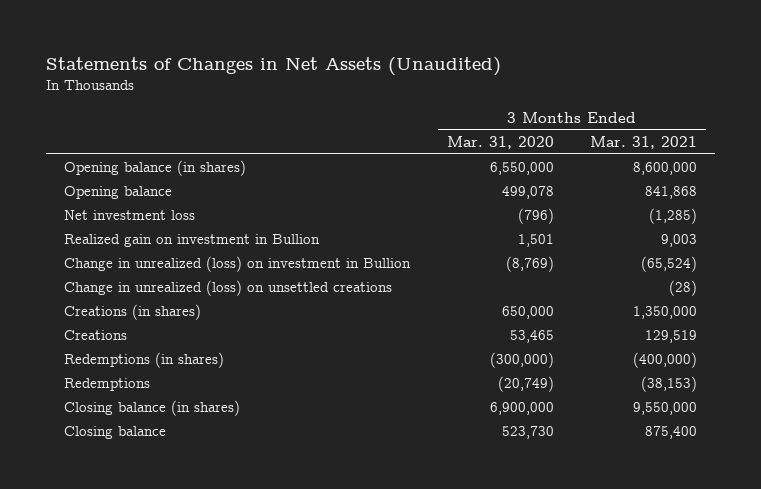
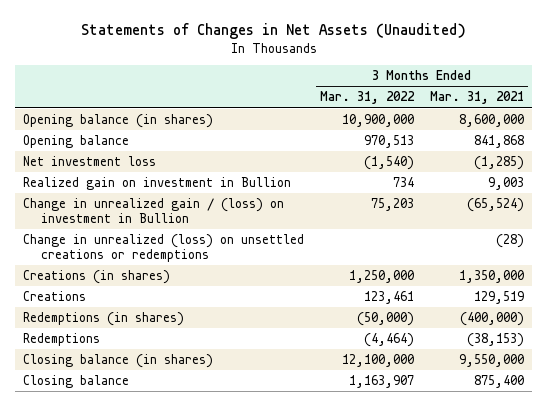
- | 3 Months Ended Mar. 31, 2020 | 3 Months Ended Mar. 31, 2021
+ | 3 Months Ended Mar. 31, 2022 | 3 Months Ended Mar. 31, 2021
- Change in unrealized (loss) on investment in Bullion | (8,769) | (65,524)
- Change in unrealized (loss) on unsettled creations | | (28)
+ Change in unrealized gain / (loss) on investment in Bullion | 75,203 | (65,524)
+ Change in unrealized (loss) on unsettled creations or redemptions | | (28)

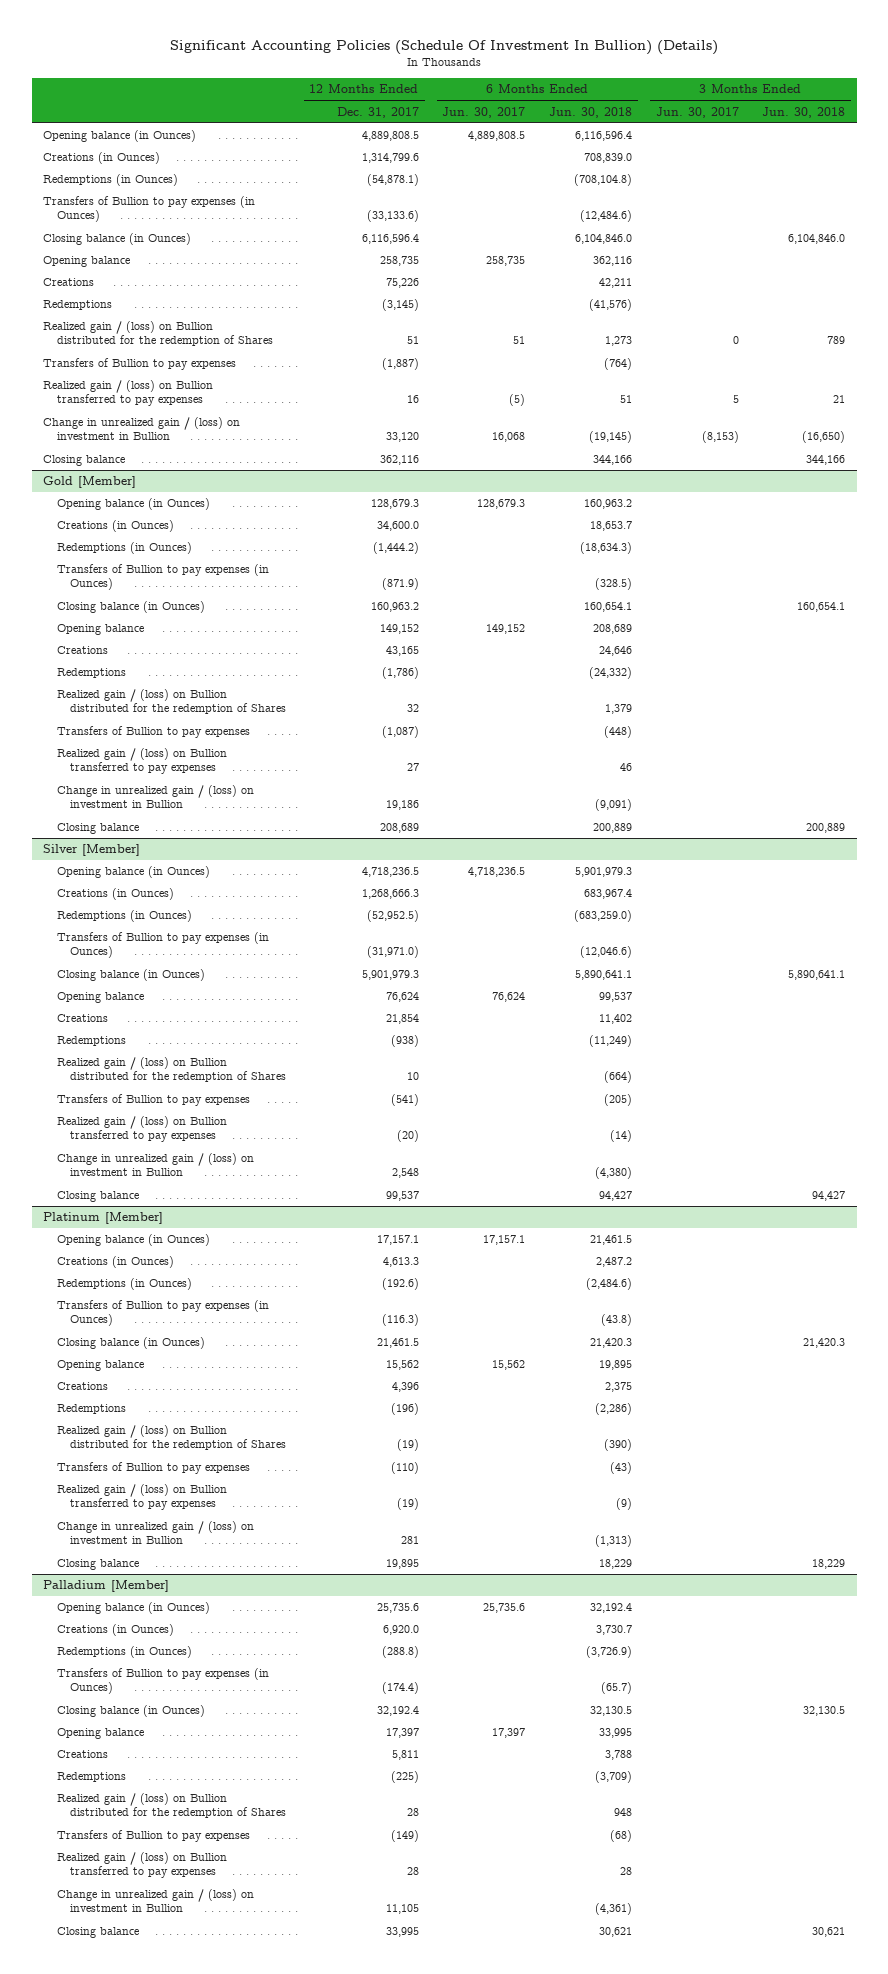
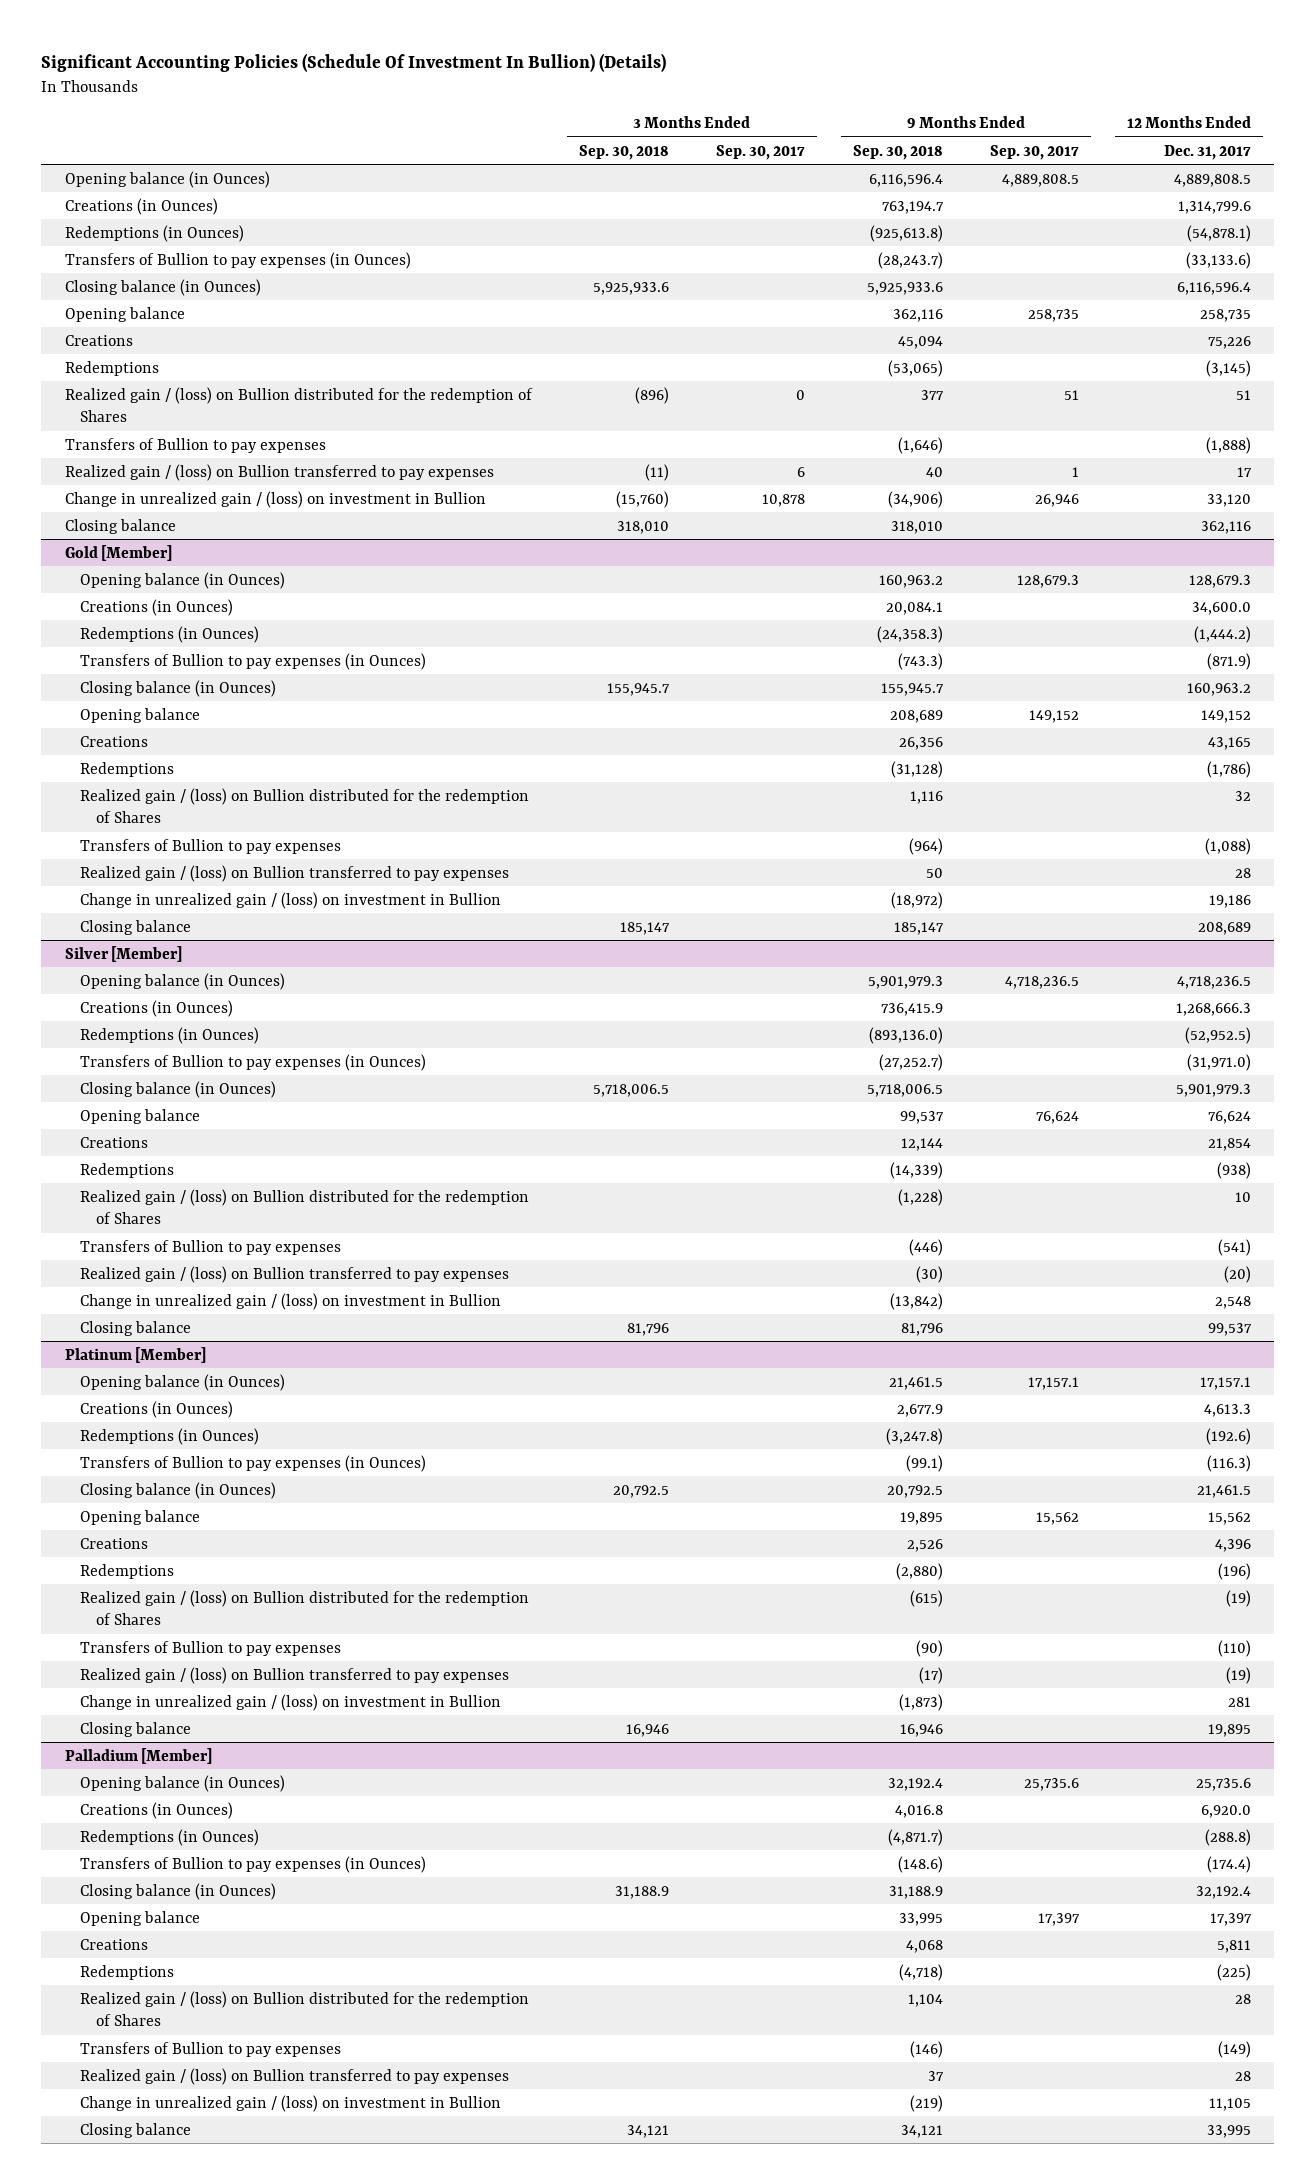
- | 12 Months Ended Dec. 31, 2017 | 6 Months Ended Jun. 30, 2017 | 6 Months Ended Jun. 30, 2018 | 3 Months Ended Jun. 30, 2017 | 3 Months Ended Jun. 30, 2018
+ | 3 Months Ended Sep. 30, 2018 | 3 Months Ended Sep. 30, 2017 | 9 Months Ended Sep. 30, 2018 | 9 Months Ended Sep. 30, 2017 | 12 Months Ended Dec. 31, 2017
- Transfers of Bullion to pay expenses | (1,887) | | (764) | |
- Realized gain / (loss) on Bullion transferred to pay expenses | 16 | (5) | 51 | 5 | 21
+ Transfers of Bullion to pay expenses | | | (1,646) | | (1,888)
+ Realized gain / (loss) on Bullion transferred to pay expenses | (11) | 6 | 40 | 1 | 17
@ Gold [Member]
- Transfers of Bullion to pay expenses | (1,087) | | (448) | |
- Realized gain / (loss) on Bullion transferred to pay expenses | 27 | | 46 | |
+ Transfers of Bullion to pay expenses | | | (964) | | (1,088)
+ Realized gain / (loss) on Bullion transferred to pay expenses | | | 50 | | 28

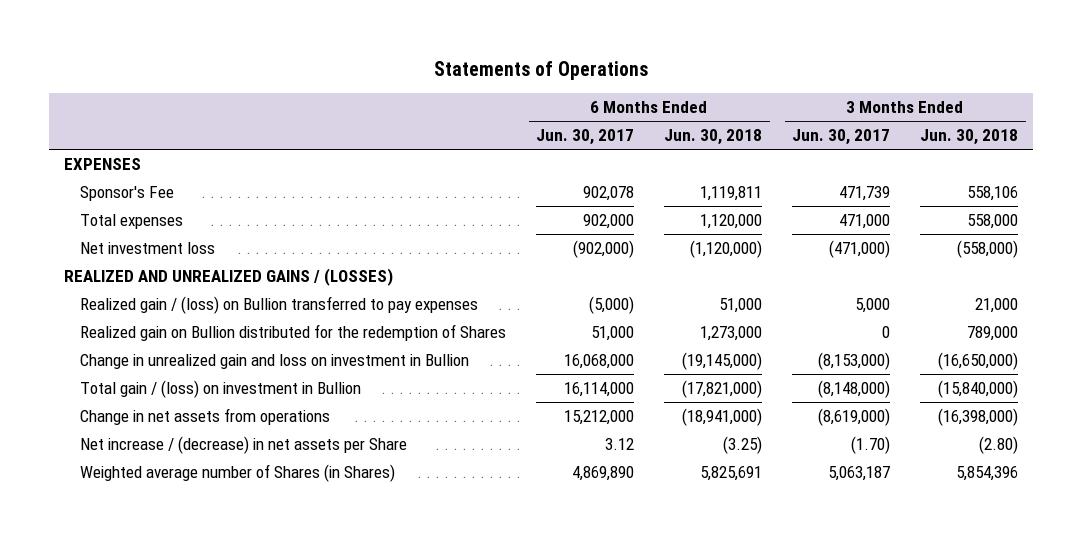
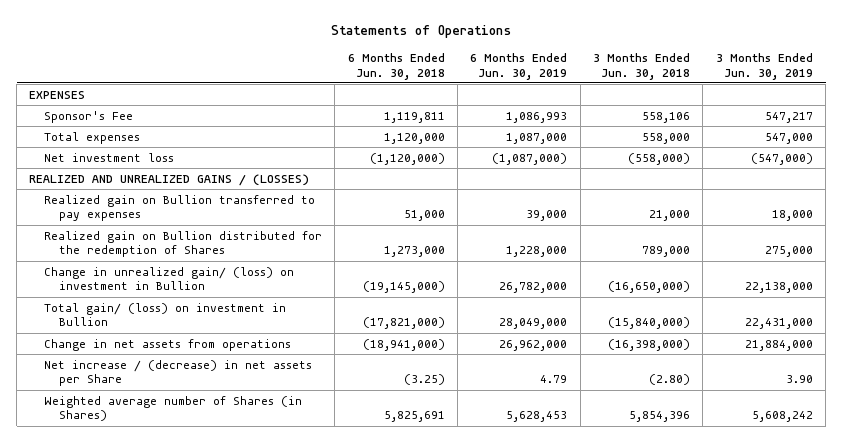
- | 6 Months Ended Jun. 30, 2017 | 6 Months Ended Jun. 30, 2018 | 3 Months Ended Jun. 30, 2017 | 3 Months Ended Jun. 30, 2018
+ | 6 Months Ended Jun. 30, 2018 | 6 Months Ended Jun. 30, 2019 | 3 Months Ended Jun. 30, 2018 | 3 Months Ended Jun. 30, 2019
- Realized gain / (loss) on Bullion transferred to pay expenses | (5,000) | 51,000 | 5,000 | 21,000
+ Realized gain on Bullion transferred to pay expenses | 51,000 | 39,000 | 21,000 | 18,000
- Change in unrealized gain and loss on investment in Bullion | 16,068,000 | (19,145,000) | (8,153,000) | (16,650,000)
- Total gain / (loss) on investment in Bullion | 16,114,000 | (17,821,000) | (8,148,000) | (15,840,000)
+ Change in unrealized gain/ (loss) on investment in Bullion | (19,145,000) | 26,782,000 | (16,650,000) | 22,138,000
+ Total gain/ (loss) on investment in Bullion | (17,821,000) | 28,049,000 | (15,840,000) | 22,431,000

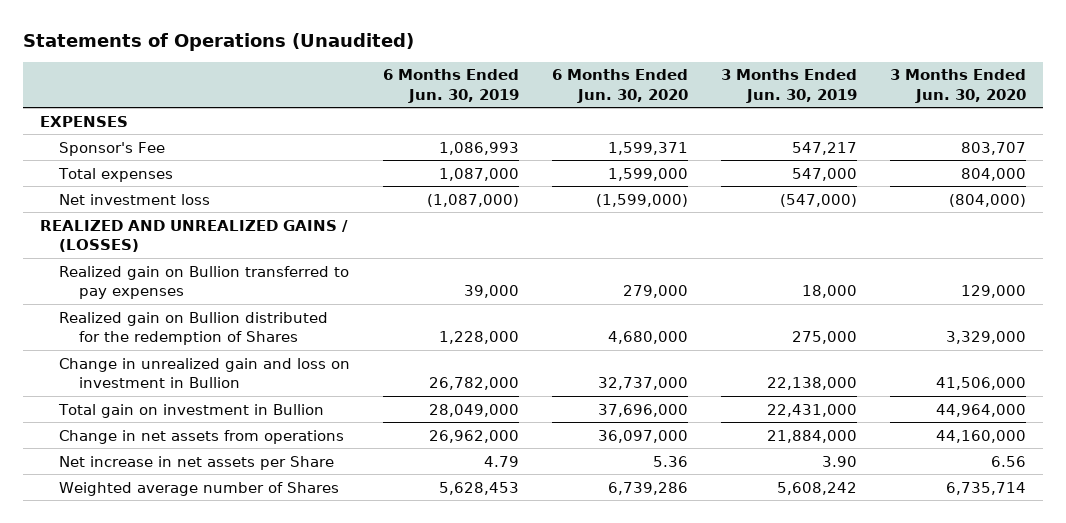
- Statements of Operations
+ Statements of Operations (Unaudited)
- | 6 Months Ended Jun. 30, 2018 | 6 Months Ended Jun. 30, 2019 | 3 Months Ended Jun. 30, 2018 | 3 Months Ended Jun. 30, 2019
+ | 6 Months Ended Jun. 30, 2019 | 6 Months Ended Jun. 30, 2020 | 3 Months Ended Jun. 30, 2019 | 3 Months Ended Jun. 30, 2020
- Change in unrealized gain/ (loss) on investment in Bullion | (19,145,000) | 26,782,000 | (16,650,000) | 22,138,000
- Total gain/ (loss) on investment in Bullion | (17,821,000) | 28,049,000 | (15,840,000) | 22,431,000
+ Change in unrealized gain and loss on investment in Bullion | 26,782,000 | 32,737,000 | 22,138,000 | 41,506,000
+ Total gain on investment in Bullion | 28,049,000 | 37,696,000 | 22,431,000 | 44,964,000
- Net increase / (decrease) in net assets per Share | (3.25) | 4.79 | (2.80) | 3.90
- Weighted average number of Shares (in Shares) | 5,825,691 | 5,628,453 | 5,854,396 | 5,608,242
+ Net increase in net assets per Share | 4.79 | 5.36 | 3.90 | 6.56
+ Weighted average number of Shares | 5,628,453 | 6,739,286 | 5,608,242 | 6,735,714

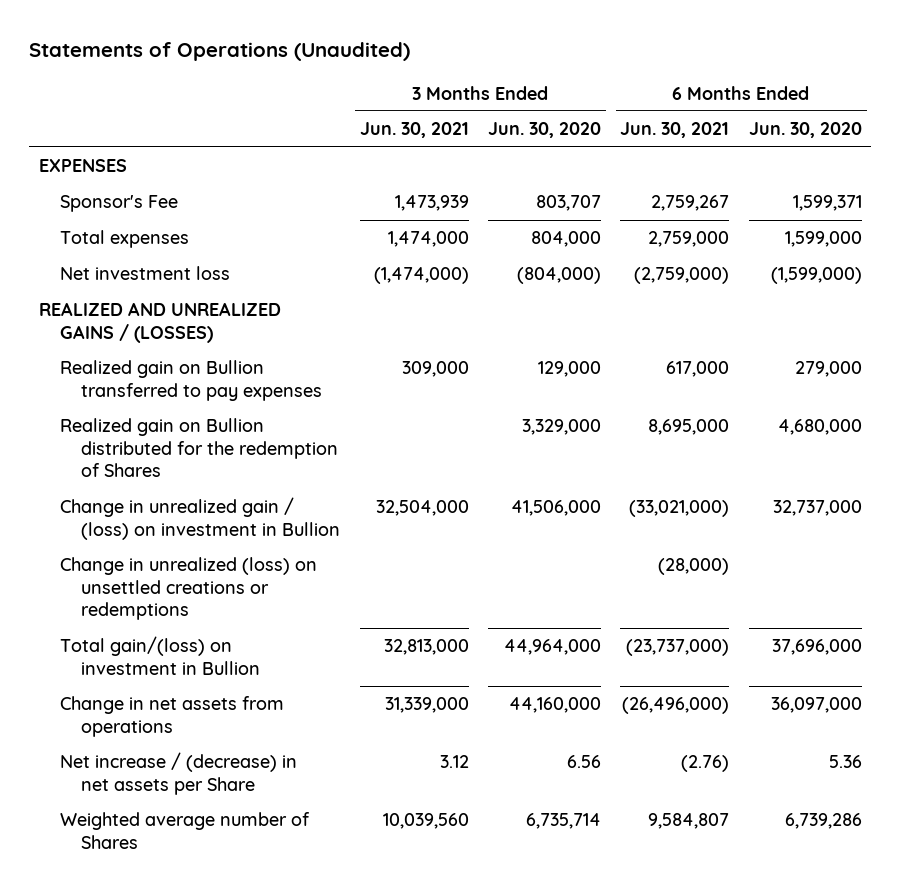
- | 6 Months Ended Jun. 30, 2019 | 6 Months Ended Jun. 30, 2020 | 3 Months Ended Jun. 30, 2019 | 3 Months Ended Jun. 30, 2020
+ | 3 Months Ended Jun. 30, 2021 | 3 Months Ended Jun. 30, 2020 | 6 Months Ended Jun. 30, 2021 | 6 Months Ended Jun. 30, 2020
- Change in unrealized gain and loss on investment in Bullion | 26,782,000 | 32,737,000 | 22,138,000 | 41,506,000
- Total gain on investment in Bullion | 28,049,000 | 37,696,000 | 22,431,000 | 44,964,000
+ Change in unrealized gain / (loss) on investment in Bullion | 32,504,000 | 41,506,000 | (33,021,000) | 32,737,000
+ Change in unrealized (loss) on unsettled creations or redemptions | | | (28,000) |
+ Total gain/(loss) on investment in Bullion | 32,813,000 | 44,964,000 | (23,737,000) | 37,696,000
- Net increase in net assets per Share | 4.79 | 5.36 | 3.90 | 6.56
+ Net increase / (decrease) in net assets per Share | 3.12 | 6.56 | (2.76) | 5.36

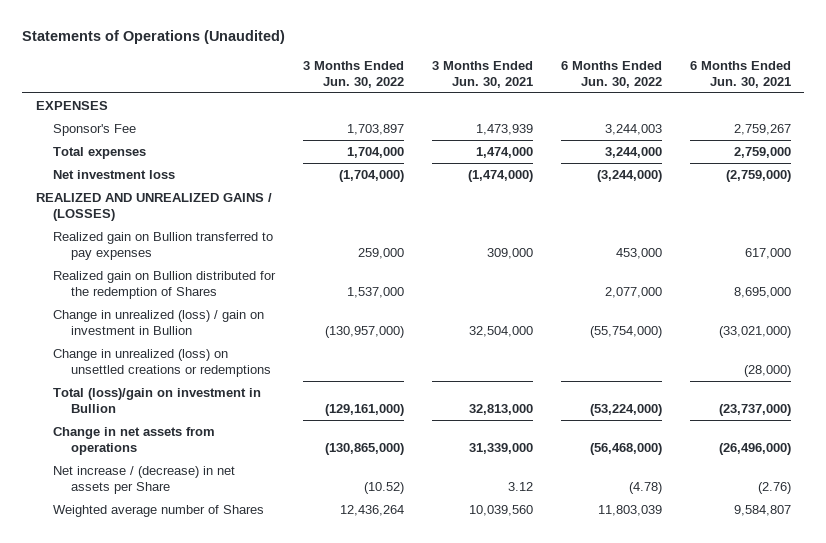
- | 3 Months Ended Jun. 30, 2021 | 3 Months Ended Jun. 30, 2020 | 6 Months Ended Jun. 30, 2021 | 6 Months Ended Jun. 30, 2020
+ | 3 Months Ended Jun. 30, 2022 | 3 Months Ended Jun. 30, 2021 | 6 Months Ended Jun. 30, 2022 | 6 Months Ended Jun. 30, 2021
- Change in unrealized gain / (loss) on investment in Bullion | 32,504,000 | 41,506,000 | (33,021,000) | 32,737,000
+ Change in unrealized (loss) / gain on investment in Bullion | (130,957,000) | 32,504,000 | (55,754,000) | (33,021,000)
- Total gain/(loss) on investment in Bullion | 32,813,000 | 44,964,000 | (23,737,000) | 37,696,000
+ Total (loss)/gain on investment in Bullion | (129,161,000) | 32,813,000 | (53,224,000) | (23,737,000)

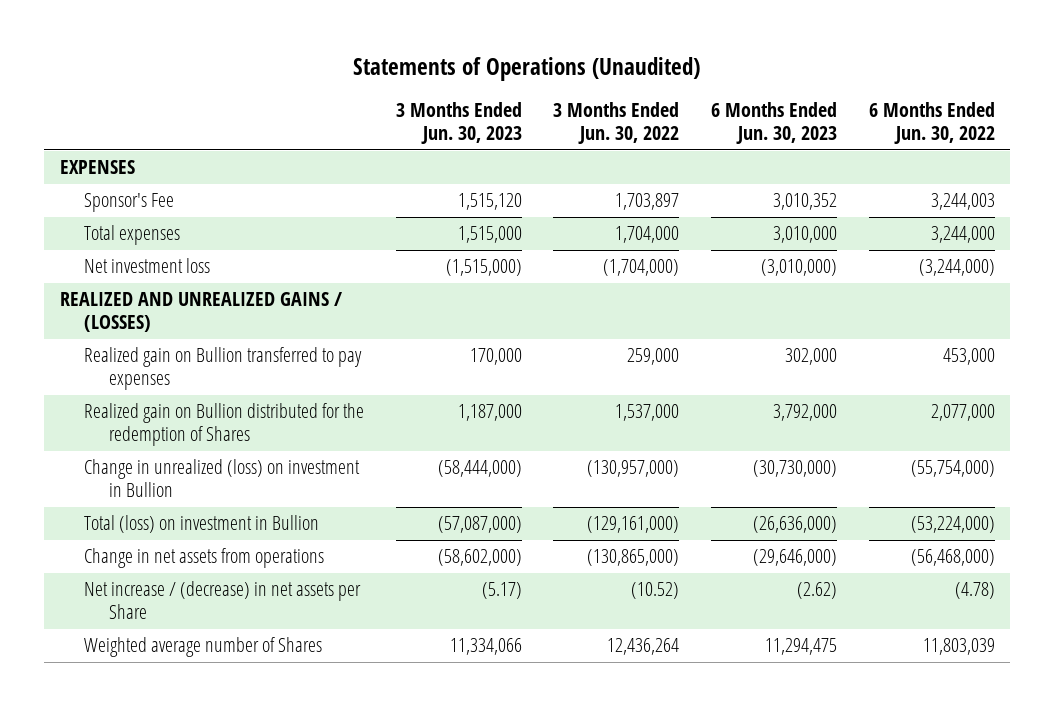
- | 3 Months Ended Jun. 30, 2022 | 3 Months Ended Jun. 30, 2021 | 6 Months Ended Jun. 30, 2022 | 6 Months Ended Jun. 30, 2021
+ | 3 Months Ended Jun. 30, 2023 | 3 Months Ended Jun. 30, 2022 | 6 Months Ended Jun. 30, 2023 | 6 Months Ended Jun. 30, 2022
- Change in unrealized (loss) / gain on investment in Bullion | (130,957,000) | 32,504,000 | (55,754,000) | (33,021,000)
- Change in unrealized (loss) on unsettled creations or redemptions | | | | (28,000)
- Total (loss)/gain on investment in Bullion | (129,161,000) | 32,813,000 | (53,224,000) | (23,737,000)
+ Change in unrealized (loss) on investment in Bullion | (58,444,000) | (130,957,000) | (30,730,000) | (55,754,000)
+ Total (loss) on investment in Bullion | (57,087,000) | (129,161,000) | (26,636,000) | (53,224,000)

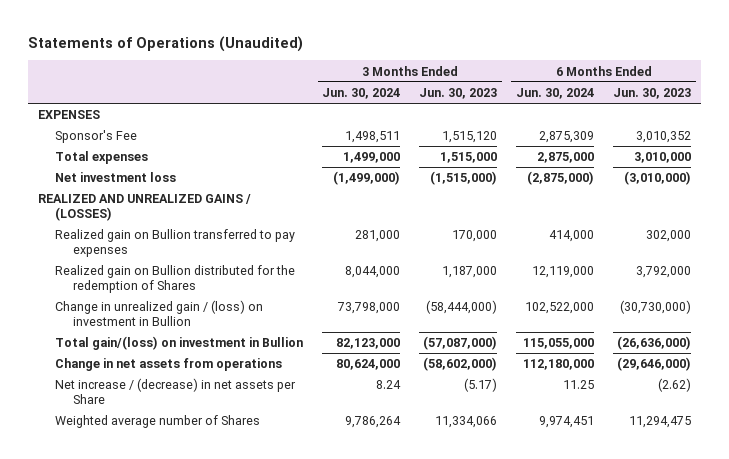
- | 3 Months Ended Jun. 30, 2023 | 3 Months Ended Jun. 30, 2022 | 6 Months Ended Jun. 30, 2023 | 6 Months Ended Jun. 30, 2022
+ | 3 Months Ended Jun. 30, 2024 | 3 Months Ended Jun. 30, 2023 | 6 Months Ended Jun. 30, 2024 | 6 Months Ended Jun. 30, 2023
- Change in unrealized (loss) on investment in Bullion | (58,444,000) | (130,957,000) | (30,730,000) | (55,754,000)
- Total (loss) on investment in Bullion | (57,087,000) | (129,161,000) | (26,636,000) | (53,224,000)
+ Change in unrealized gain / (loss) on investment in Bullion | 73,798,000 | (58,444,000) | 102,522,000 | (30,730,000)
+ Total gain/(loss) on investment in Bullion | 82,123,000 | (57,087,000) | 115,055,000 | (26,636,000)

